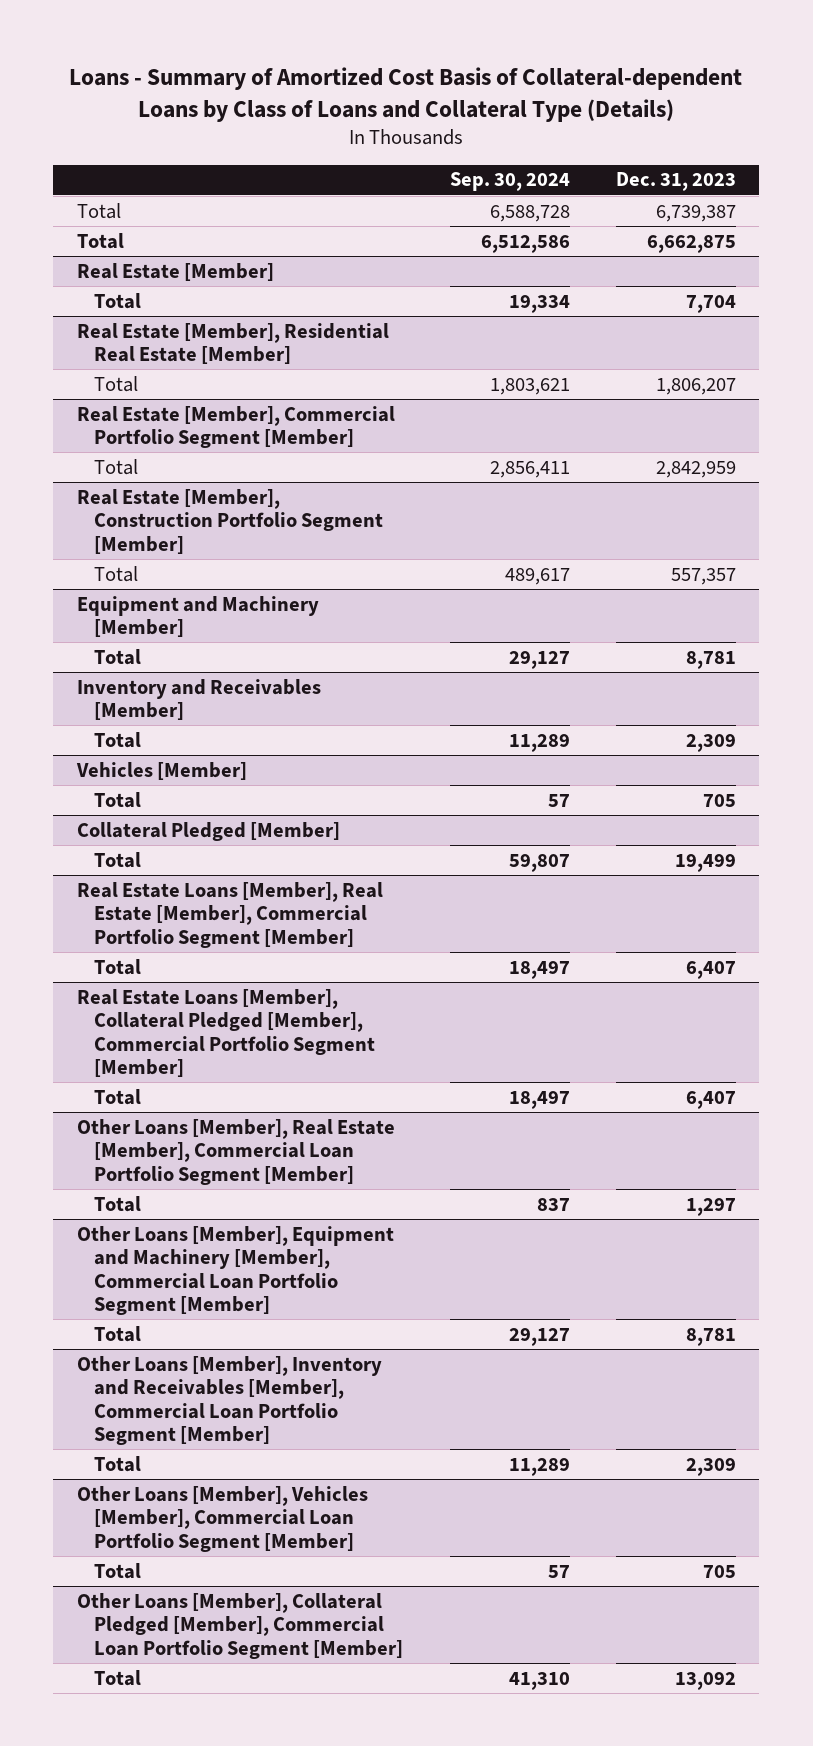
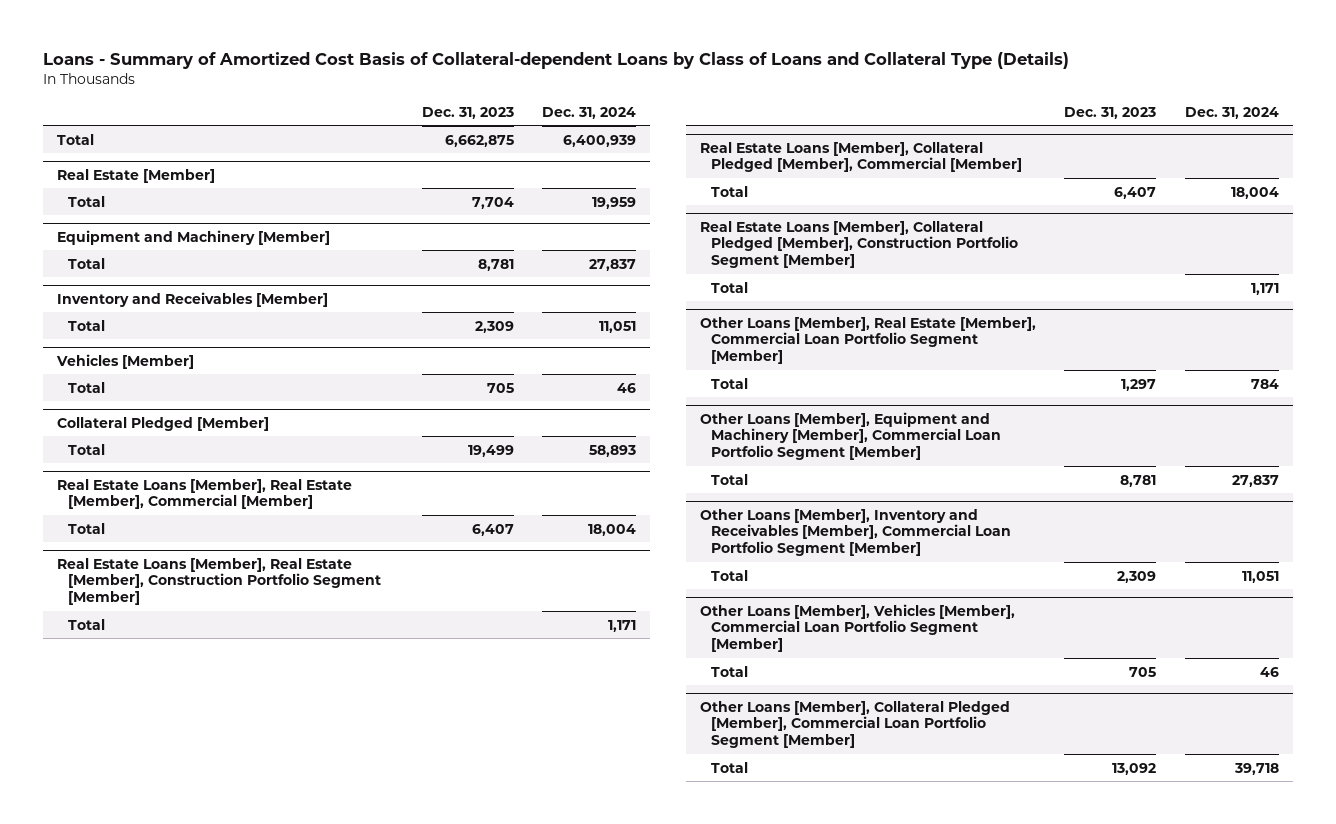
- | Sep. 30, 2024 | Dec. 31, 2023
+ | Dec. 31, 2023 | Dec. 31, 2024
- Total | 6,588,728 | 6,739,387
- Real Estate [Member], Residential Real Estate [Member]
- Total | 1,803,621 | 1,806,207
- Real Estate [Member], Commercial Portfolio Segment [Member]
- Total | 2,856,411 | 2,842,959
- Real Estate [Member], Construction Portfolio Segment [Member]
- Total | 489,617 | 557,357
- Real Estate Loans [Member], Real Estate [Member], Commercial Portfolio Segment [Member]
+ Real Estate Loans [Member], Real Estate [Member], Commercial [Member]
- Real Estate Loans [Member], Collateral Pledged [Member], Commercial Portfolio Segment [Member]
+ Real Estate Loans [Member], Real Estate [Member], Construction Portfolio Segment [Member]
+ Total | | 1,171
+ Real Estate Loans [Member], Collateral Pledged [Member], Commercial [Member]
+ Real Estate Loans [Member], Collateral Pledged [Member], Construction Portfolio Segment [Member]
+ Total | | 1,171

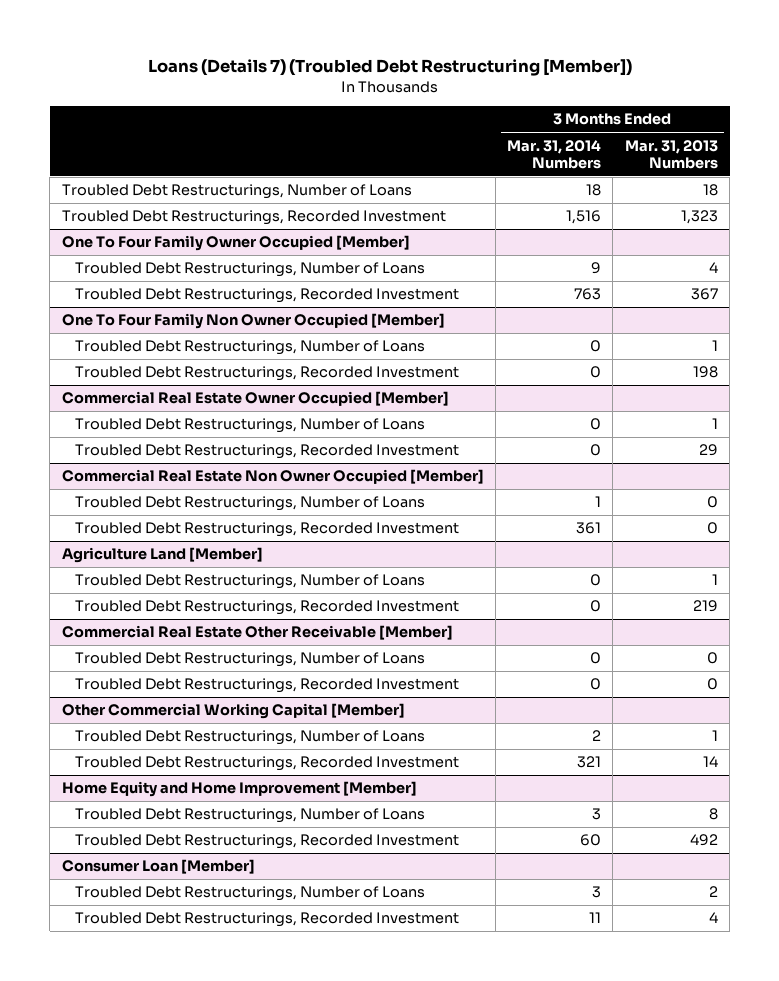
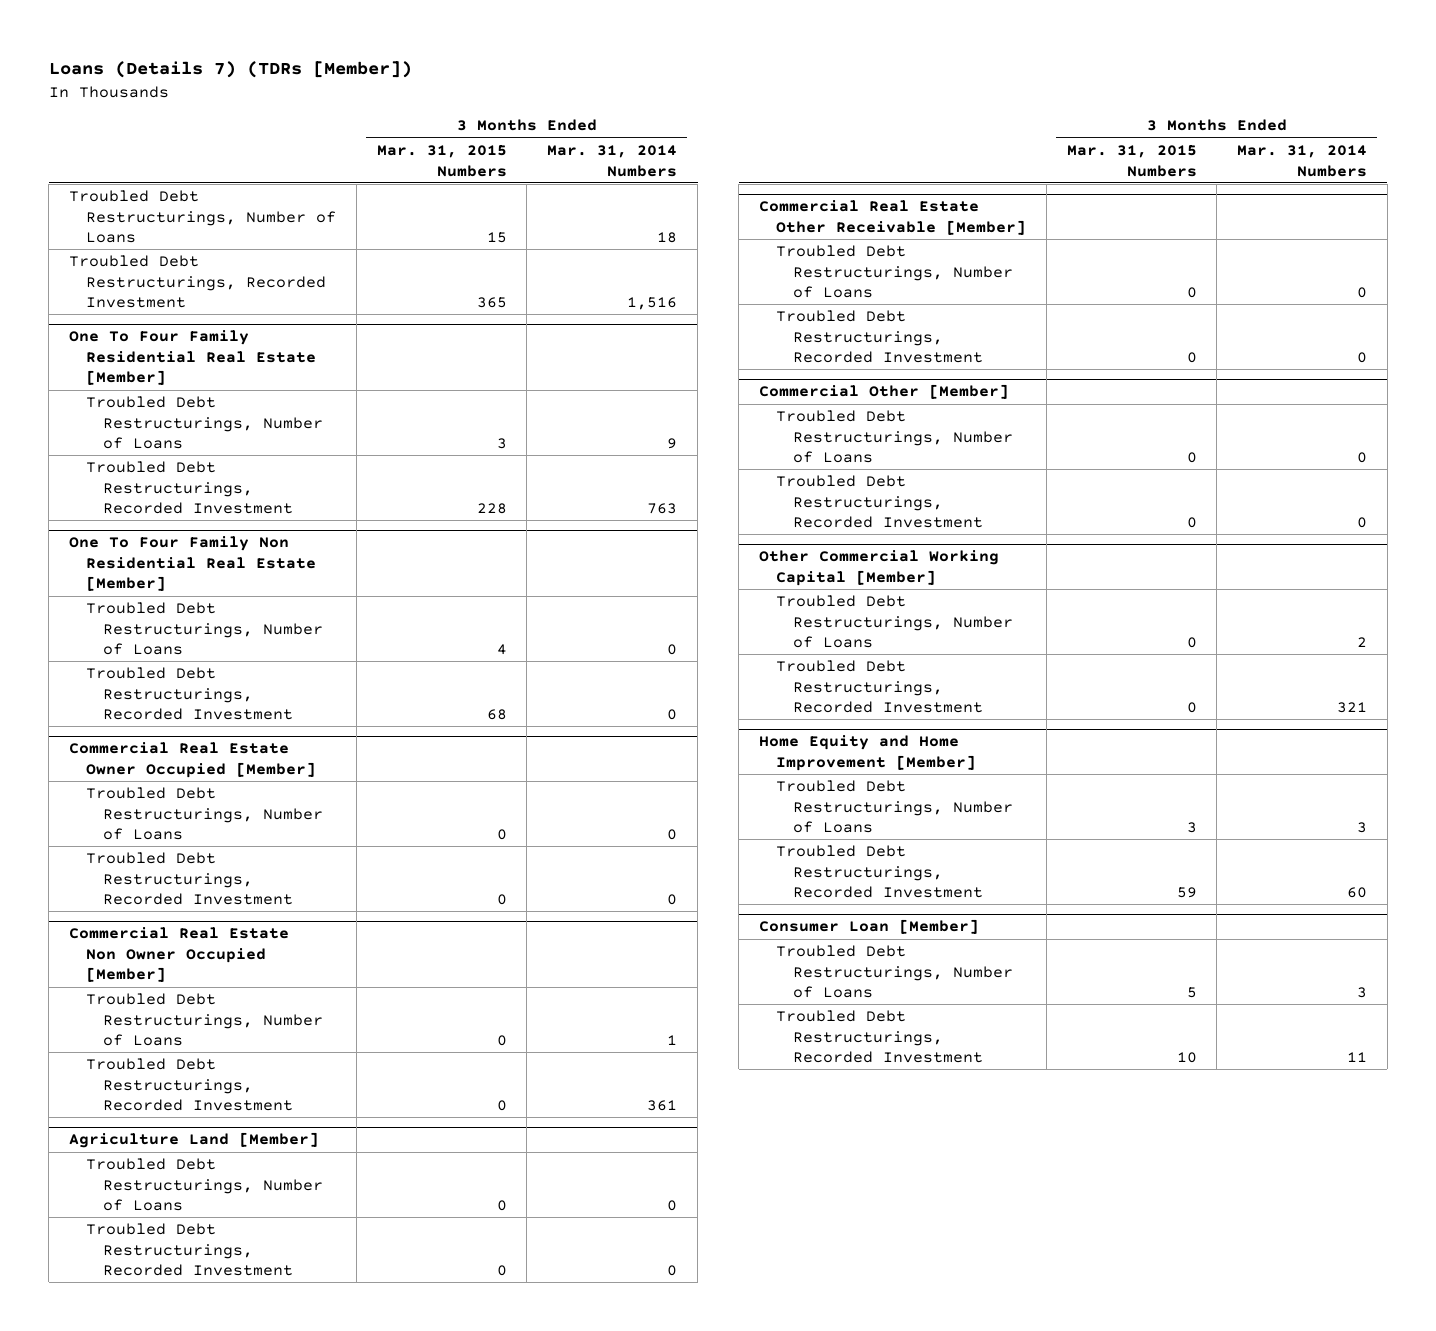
- Loans (Details 7) (Troubled Debt Restructuring [Member])
+ Loans (Details 7) (TDRs [Member])
- | 3 Months Ended Mar. 31, 2014 Numbers | 3 Months Ended Mar. 31, 2013 Numbers
+ | 3 Months Ended Mar. 31, 2015 Numbers | 3 Months Ended Mar. 31, 2014 Numbers
- One To Four Family Owner Occupied [Member]
+ One To Four Family Residential Real Estate [Member]
- One To Four Family Non Owner Occupied [Member]
+ One To Four Family Non Residential Real Estate [Member]
+ Commercial Other [Member]
+ Troubled Debt Restructurings, Number of Loans | 0 | 0
+ Troubled Debt Restructurings, Recorded Investment | 0 | 0

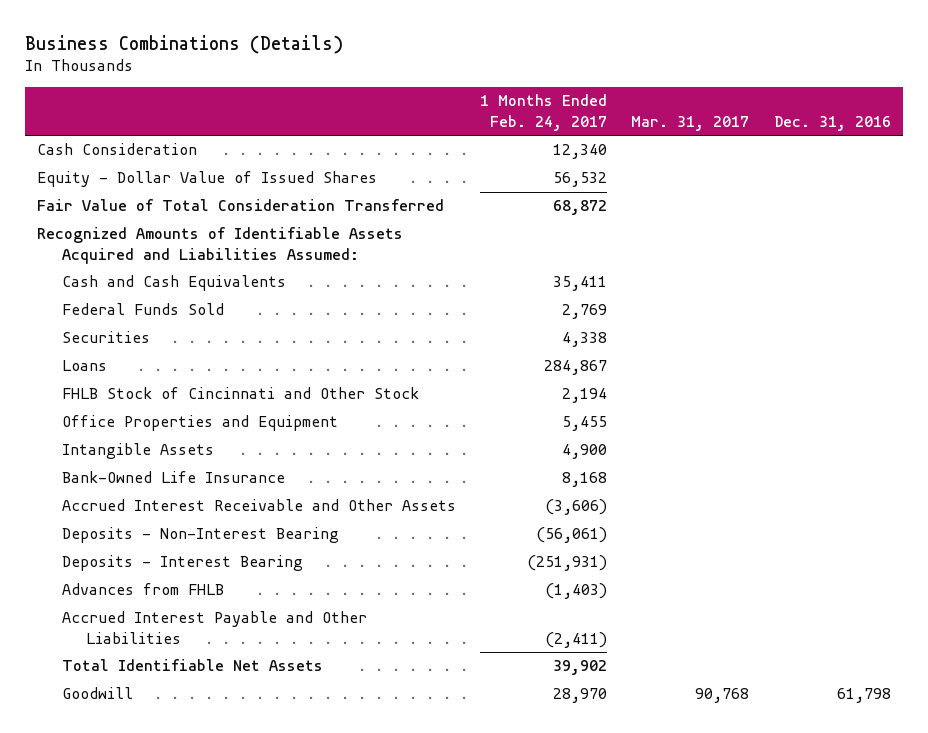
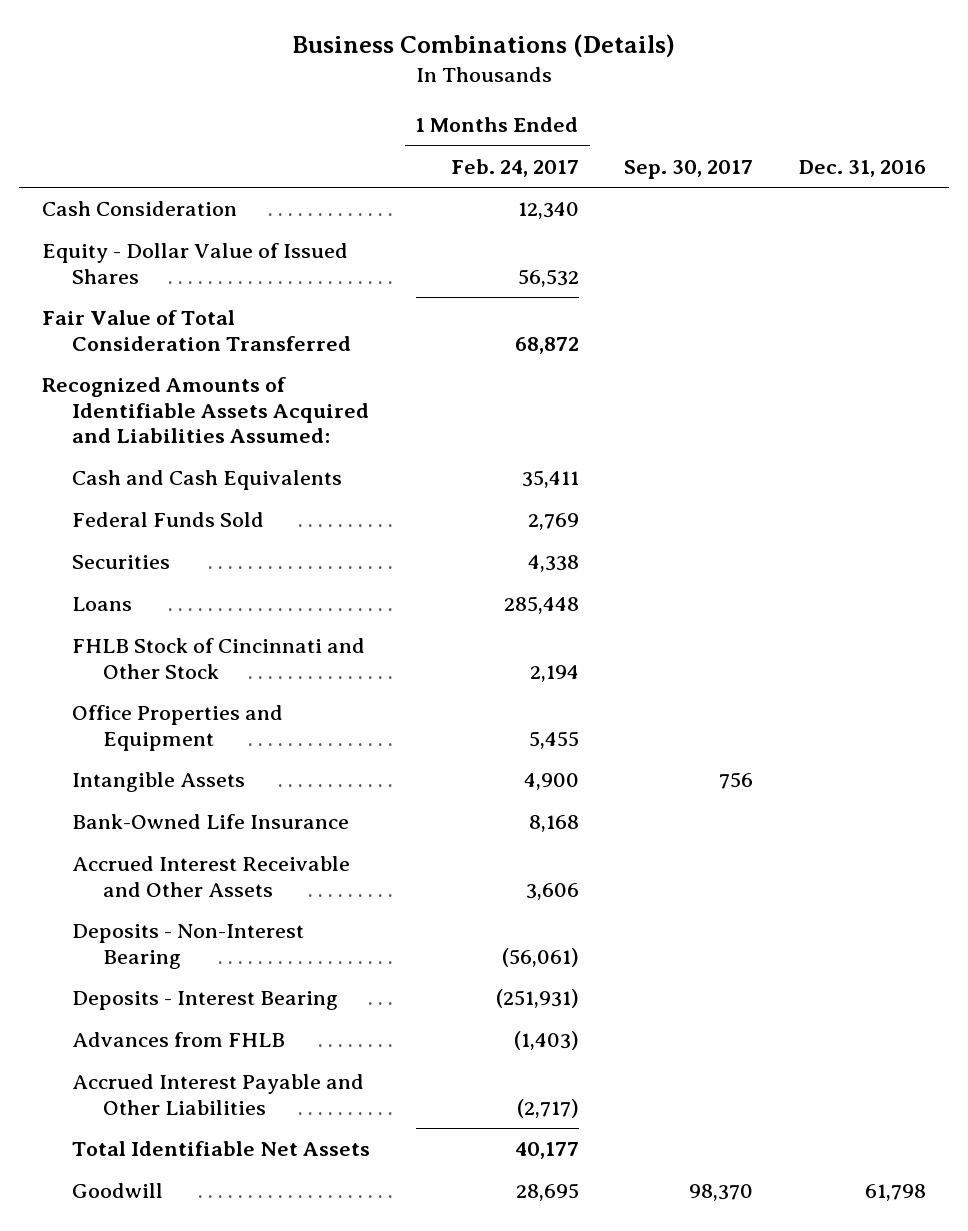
- | 1 Months Ended Feb. 24, 2017 | Mar. 31, 2017 | Dec. 31, 2016
+ | 1 Months Ended Feb. 24, 2017 | Sep. 30, 2017 | Dec. 31, 2016
- Loans | 284,867 | |
+ Loans | 285,448 | |
- Accrued Interest Receivable and Other Assets | (3,606) | |
+ Accrued Interest Receivable and Other Assets | 3,606 | |
- Accrued Interest Payable and Other Liabilities | (2,411) | |
- Total Identifiable Net Assets | 39,902 | |
- Goodwill | 28,970 | 90,768 | 61,798
+ Accrued Interest Payable and Other Liabilities | (2,717) | |
+ Total Identifiable Net Assets | 40,177 | |
+ Goodwill | 28,695 | 98,370 | 61,798

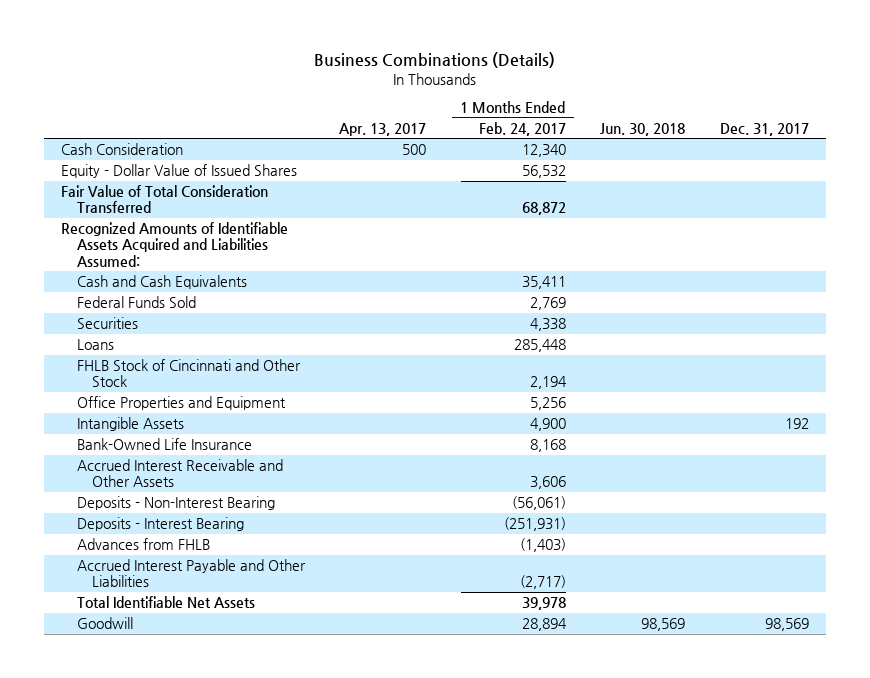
- | 1 Months Ended Feb. 24, 2017 | Sep. 30, 2017 | Dec. 31, 2016
+ | Apr. 13, 2017 | 1 Months Ended Feb. 24, 2017 | Jun. 30, 2018 | Dec. 31, 2017
- Office Properties and Equipment | 5,455 | |
+ Office Properties and Equipment | | 5,256 | |
- Total Identifiable Net Assets | 40,177 | |
- Goodwill | 28,695 | 98,370 | 61,798
+ Total Identifiable Net Assets | | 39,978 | |
+ Goodwill | | 28,894 | 98,569 | 98,569

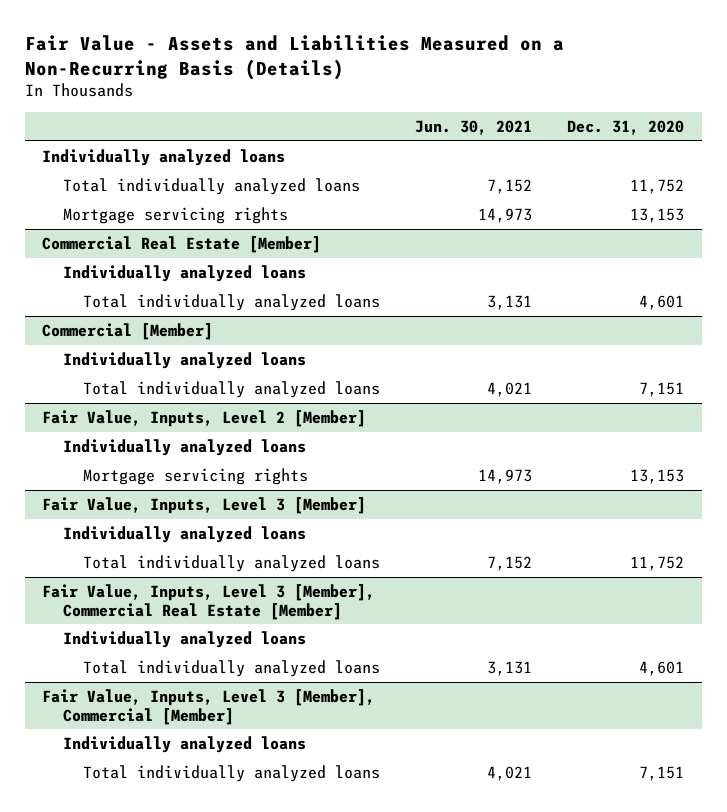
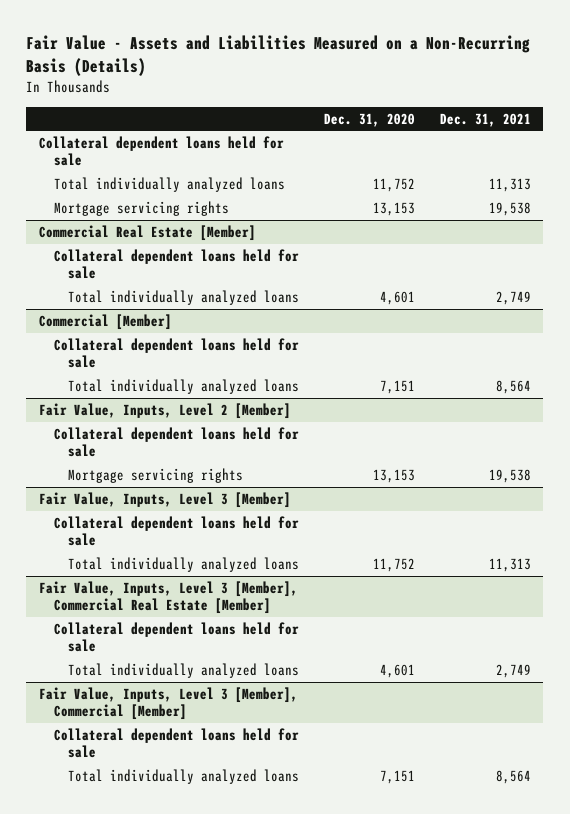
- | Jun. 30, 2021 | Dec. 31, 2020
+ | Dec. 31, 2020 | Dec. 31, 2021
- Individually analyzed loans
+ Collateral dependent loans held for sale
@ Commercial Real Estate [Member]
- Individually analyzed loans
+ Collateral dependent loans held for sale
@ Commercial [Member]
- Individually analyzed loans
+ Collateral dependent loans held for sale
@ Fair Value, Inputs, Level 2 [Member]
- Individually analyzed loans
+ Collateral dependent loans held for sale
@ Fair Value, Inputs, Level 3 [Member]
- Individually analyzed loans
+ Collateral dependent loans held for sale
@ Fair Value, Inputs, Level 3 [Member], Commercial Real Estate [Member]
- Individually analyzed loans
+ Collateral dependent loans held for sale
@ Fair Value, Inputs, Level 3 [Member], Commercial [Member]
- Individually analyzed loans
+ Collateral dependent loans held for sale

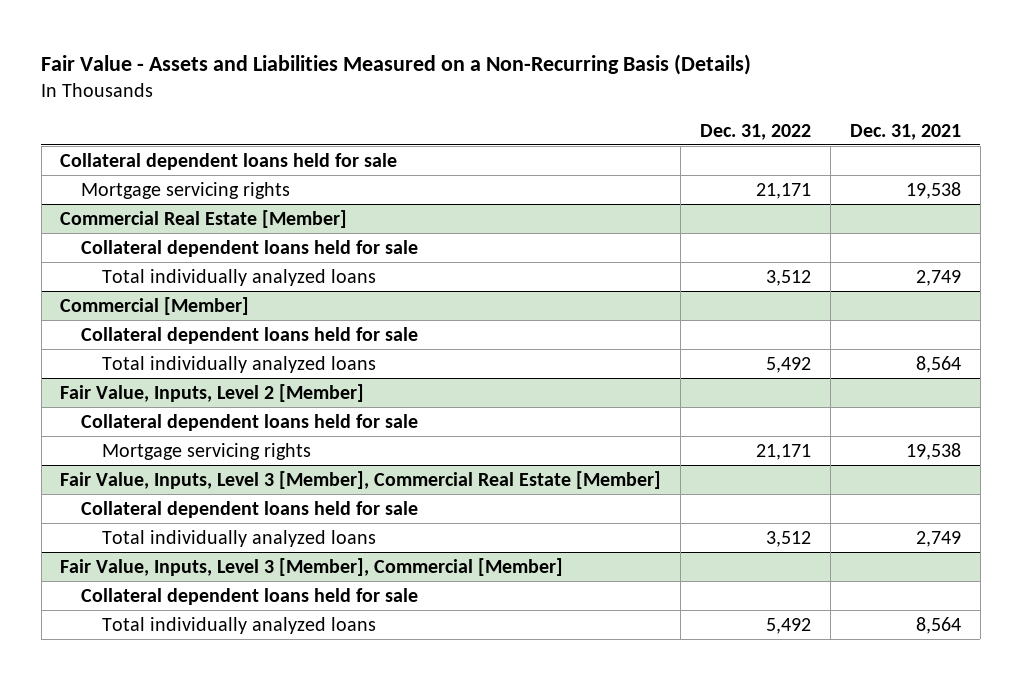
- | Dec. 31, 2020 | Dec. 31, 2021
+ | Dec. 31, 2022 | Dec. 31, 2021
- Total individually analyzed loans | 11,752 | 11,313
- Fair Value, Inputs, Level 3 [Member]
- Collateral dependent loans held for sale
- Total individually analyzed loans | 11,752 | 11,313

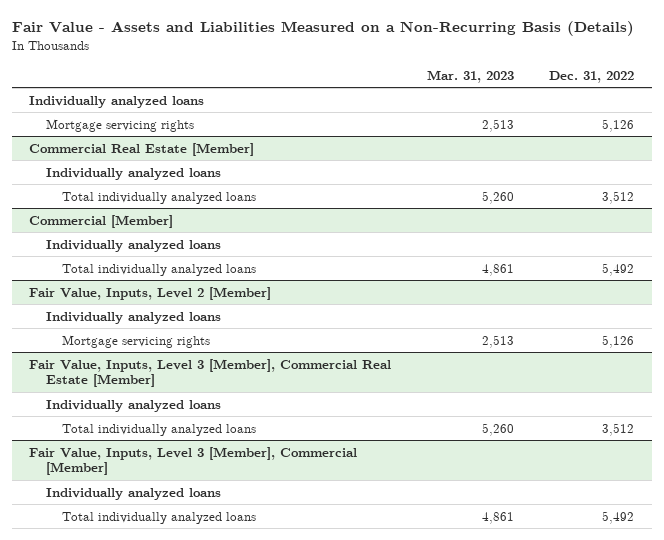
- | Dec. 31, 2022 | Dec. 31, 2021
+ | Mar. 31, 2023 | Dec. 31, 2022
- Collateral dependent loans held for sale
- Mortgage servicing rights | 21,171 | 19,538
+ Individually analyzed loans
+ Mortgage servicing rights | 2,513 | 5,126
@ Commercial Real Estate [Member]
- Collateral dependent loans held for sale
+ Individually analyzed loans
@ Commercial [Member]
- Collateral dependent loans held for sale
+ Individually analyzed loans
@ Fair Value, Inputs, Level 2 [Member]
- Collateral dependent loans held for sale
- Mortgage servicing rights | 21,171 | 19,538
+ Individually analyzed loans
+ Mortgage servicing rights | 2,513 | 5,126
@ Fair Value, Inputs, Level 3 [Member], Commercial Real Estate [Member]
- Collateral dependent loans held for sale
+ Individually analyzed loans
@ Fair Value, Inputs, Level 3 [Member], Commercial [Member]
- Collateral dependent loans held for sale
+ Individually analyzed loans

